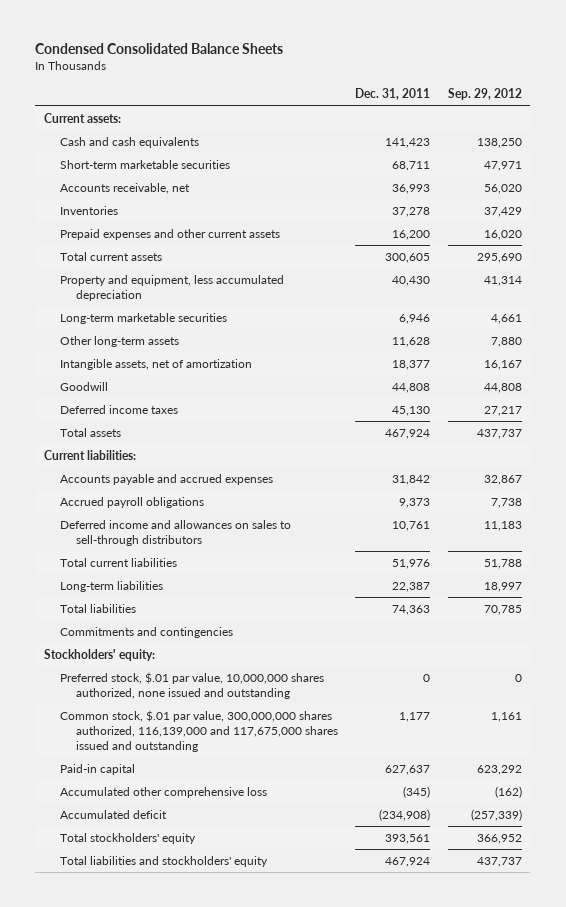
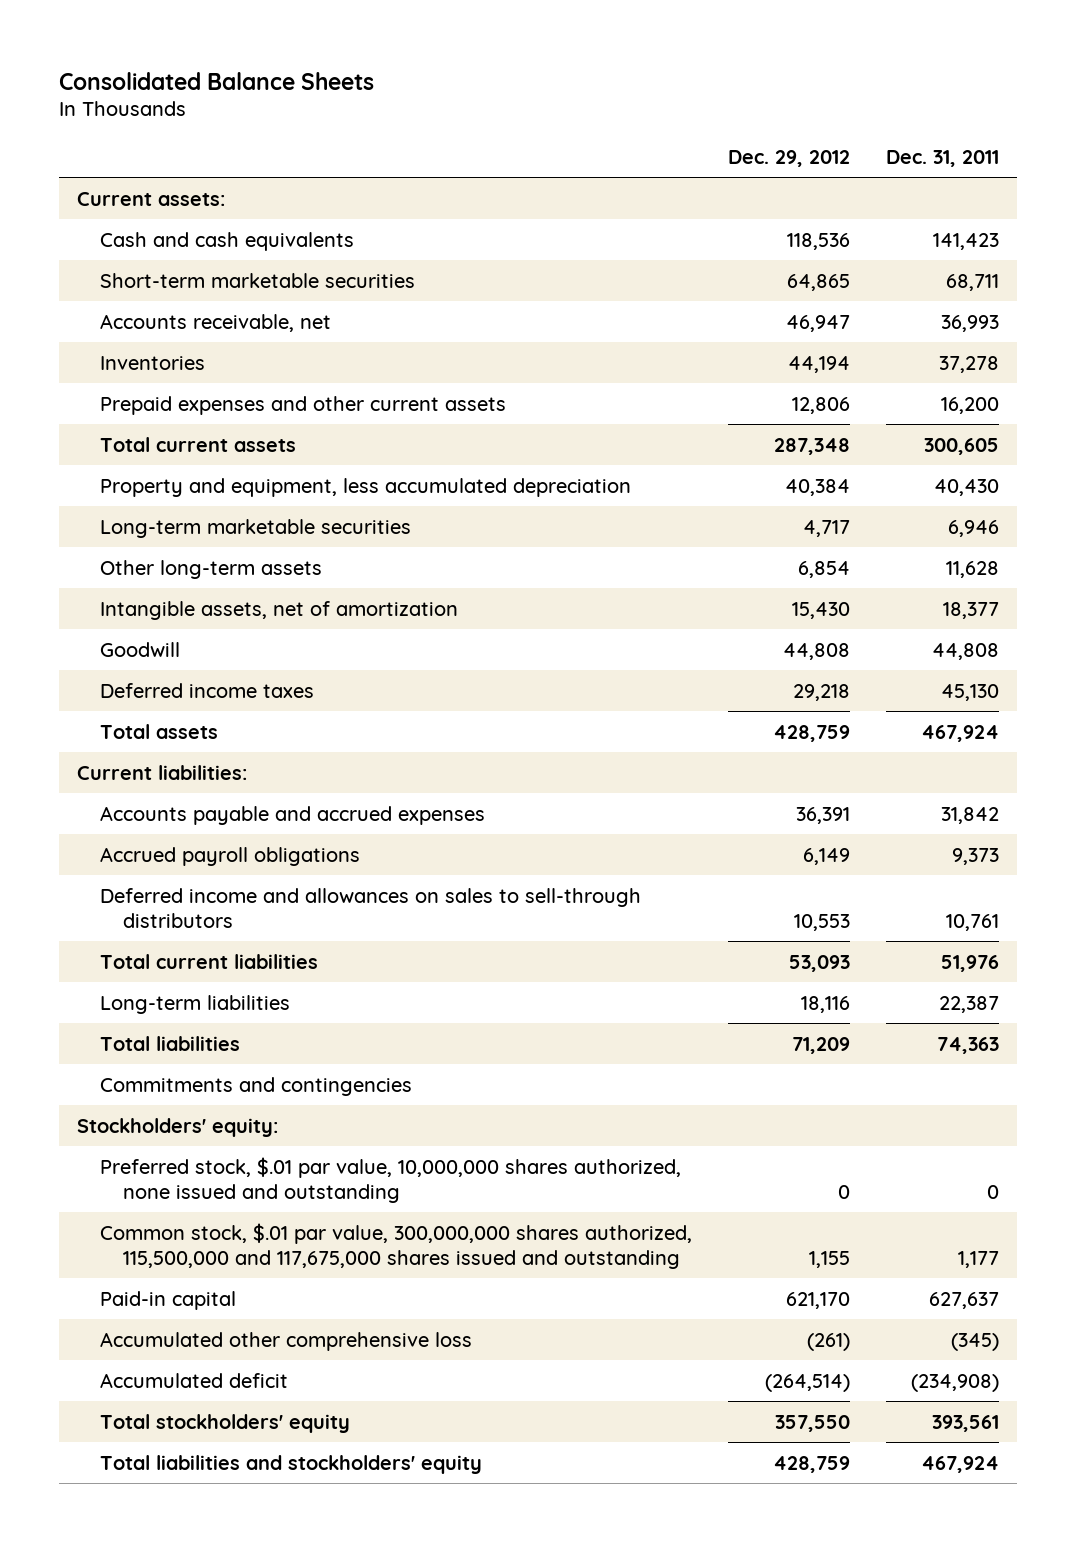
- Condensed Consolidated Balance Sheets
+ Consolidated Balance Sheets
- | Dec. 31, 2011 | Sep. 29, 2012
+ | Dec. 29, 2012 | Dec. 31, 2011
- Common stock, $.01 par value, 300,000,000 shares authorized, 116,139,000 and 117,675,000 shares issued and outstanding | 1,177 | 1,161
+ Common stock, $.01 par value, 300,000,000 shares authorized, 115,500,000 and 117,675,000 shares issued and outstanding | 1,155 | 1,177

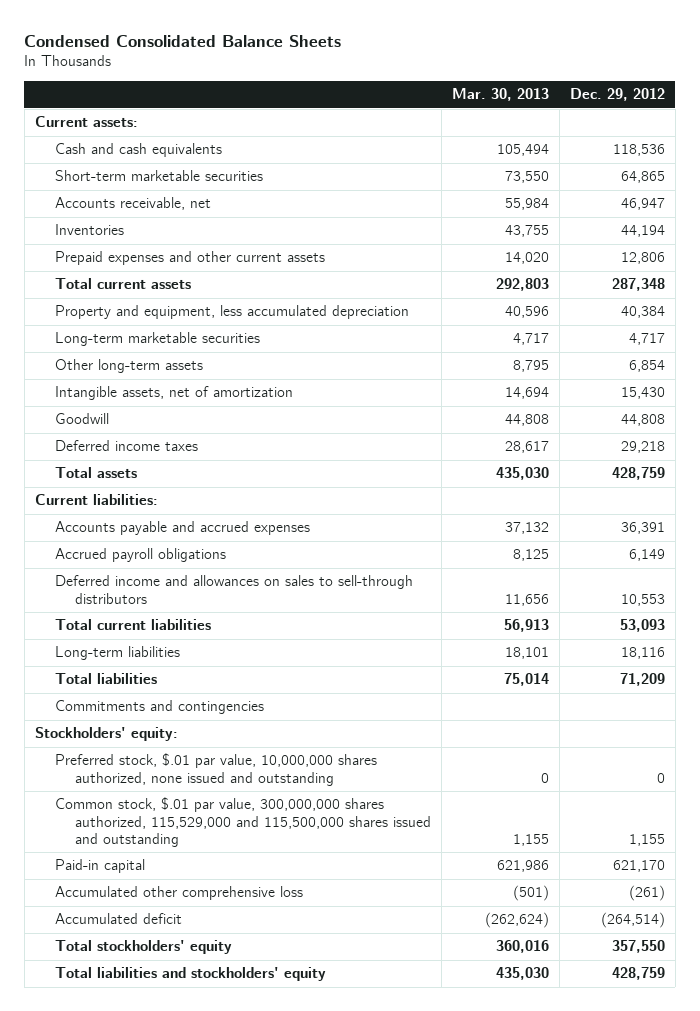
- Consolidated Balance Sheets
+ Condensed Consolidated Balance Sheets
- | Dec. 29, 2012 | Dec. 31, 2011
+ | Mar. 30, 2013 | Dec. 29, 2012
- Common stock, $.01 par value, 300,000,000 shares authorized, 115,500,000 and 117,675,000 shares issued and outstanding | 1,155 | 1,177
+ Common stock, $.01 par value, 300,000,000 shares authorized, 115,529,000 and 115,500,000 shares issued and outstanding | 1,155 | 1,155

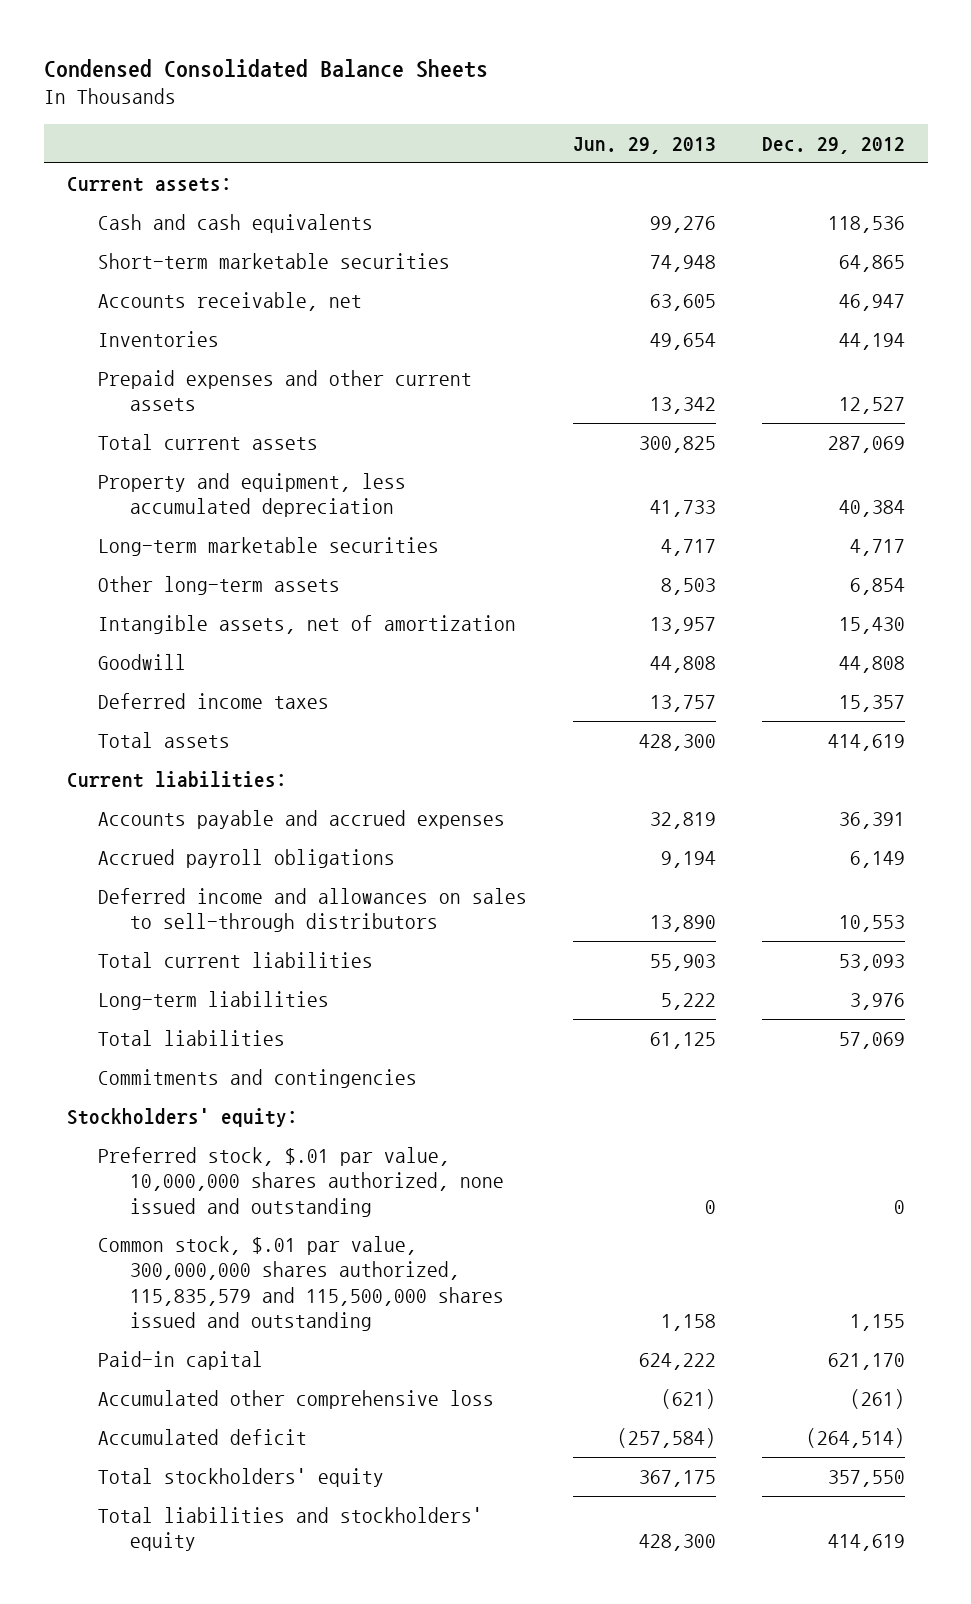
- | Mar. 30, 2013 | Dec. 29, 2012
+ | Jun. 29, 2013 | Dec. 29, 2012
- Prepaid expenses and other current assets | 14,020 | 12,806
- Total current assets | 292,803 | 287,348
+ Prepaid expenses and other current assets | 13,342 | 12,527
+ Total current assets | 300,825 | 287,069
- Deferred income taxes | 28,617 | 29,218
- Total assets | 435,030 | 428,759
+ Deferred income taxes | 13,757 | 15,357
+ Total assets | 428,300 | 414,619
- Long-term liabilities | 18,101 | 18,116
- Total liabilities | 75,014 | 71,209
+ Long-term liabilities | 5,222 | 3,976
+ Total liabilities | 61,125 | 57,069
- Common stock, $.01 par value, 300,000,000 shares authorized, 115,529,000 and 115,500,000 shares issued and outstanding | 1,155 | 1,155
+ Common stock, $.01 par value, 300,000,000 shares authorized, 115,835,579 and 115,500,000 shares issued and outstanding | 1,158 | 1,155
- Total liabilities and stockholders' equity | 435,030 | 428,759
+ Total liabilities and stockholders' equity | 428,300 | 414,619

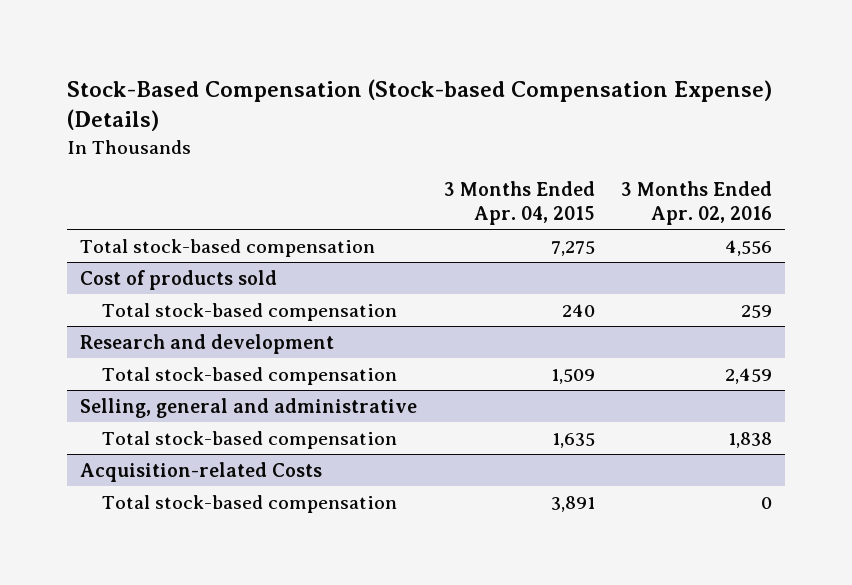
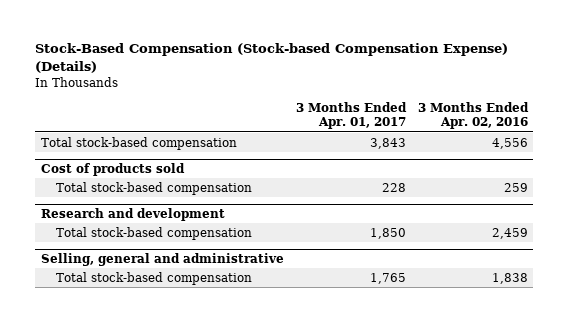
- | 3 Months Ended Apr. 04, 2015 | 3 Months Ended Apr. 02, 2016
+ | 3 Months Ended Apr. 01, 2017 | 3 Months Ended Apr. 02, 2016
- Acquisition-related Costs
- Total stock-based compensation | 3,891 | 0

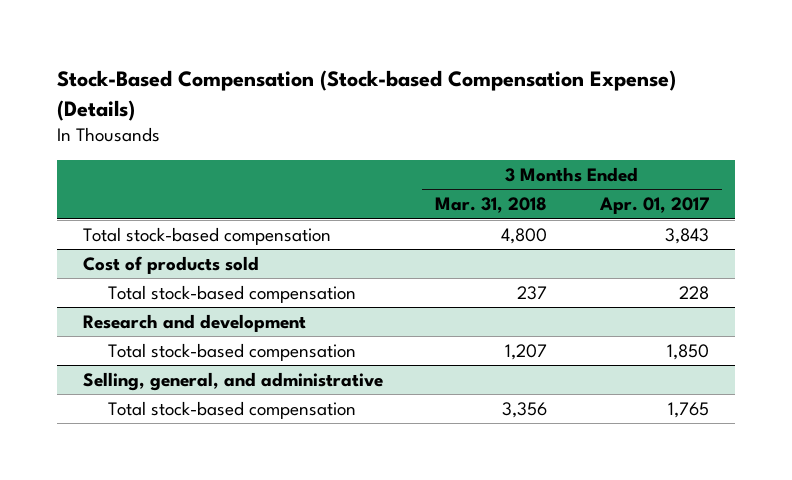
- | 3 Months Ended Apr. 01, 2017 | 3 Months Ended Apr. 02, 2016
+ | 3 Months Ended Mar. 31, 2018 | 3 Months Ended Apr. 01, 2017
- Selling, general and administrative
+ Selling, general, and administrative

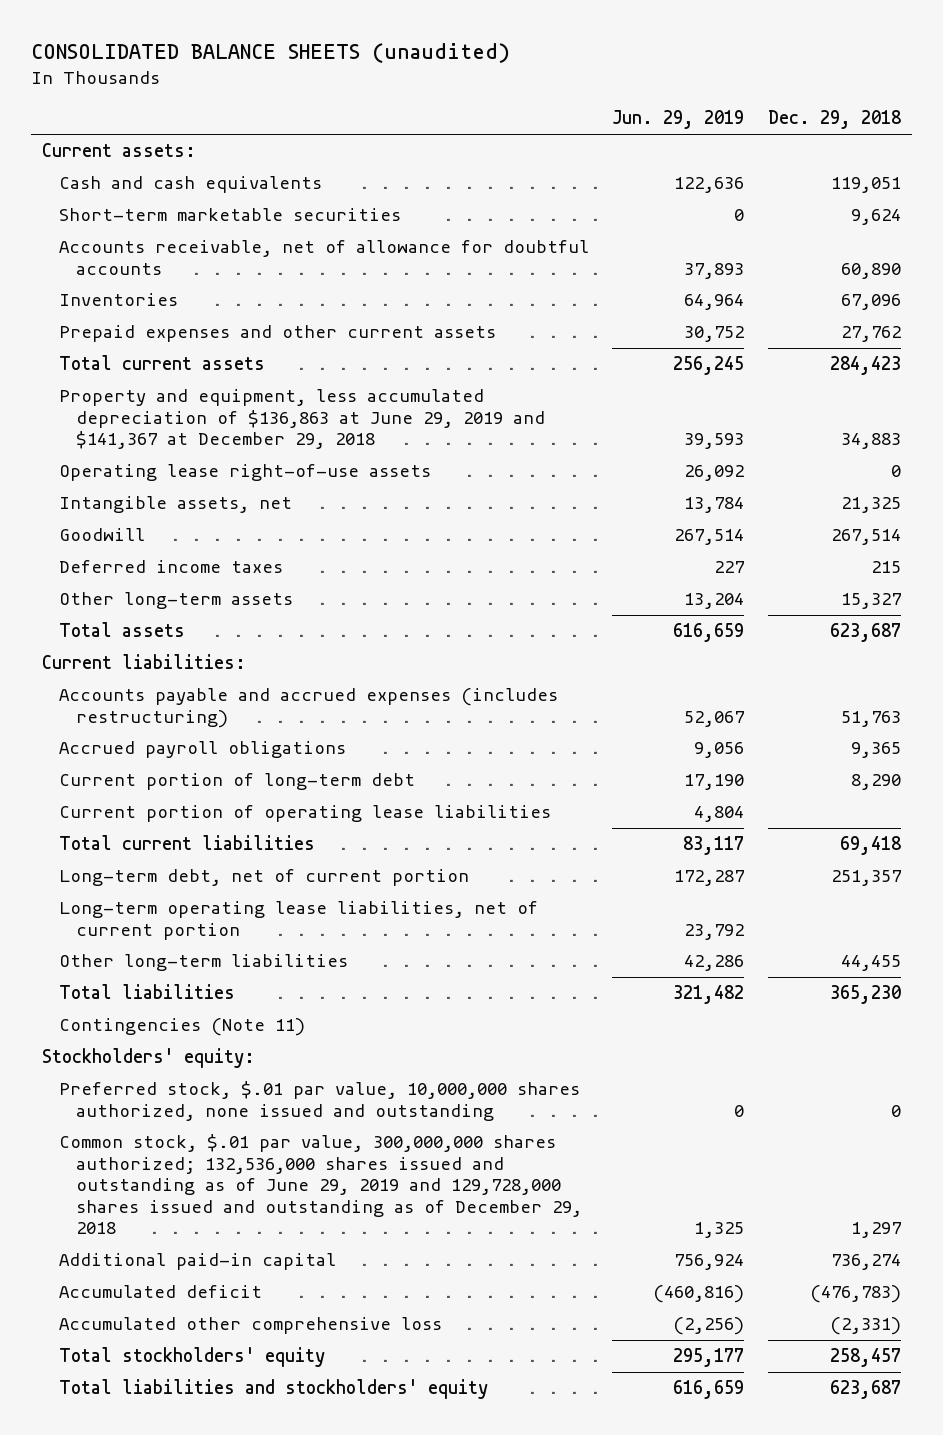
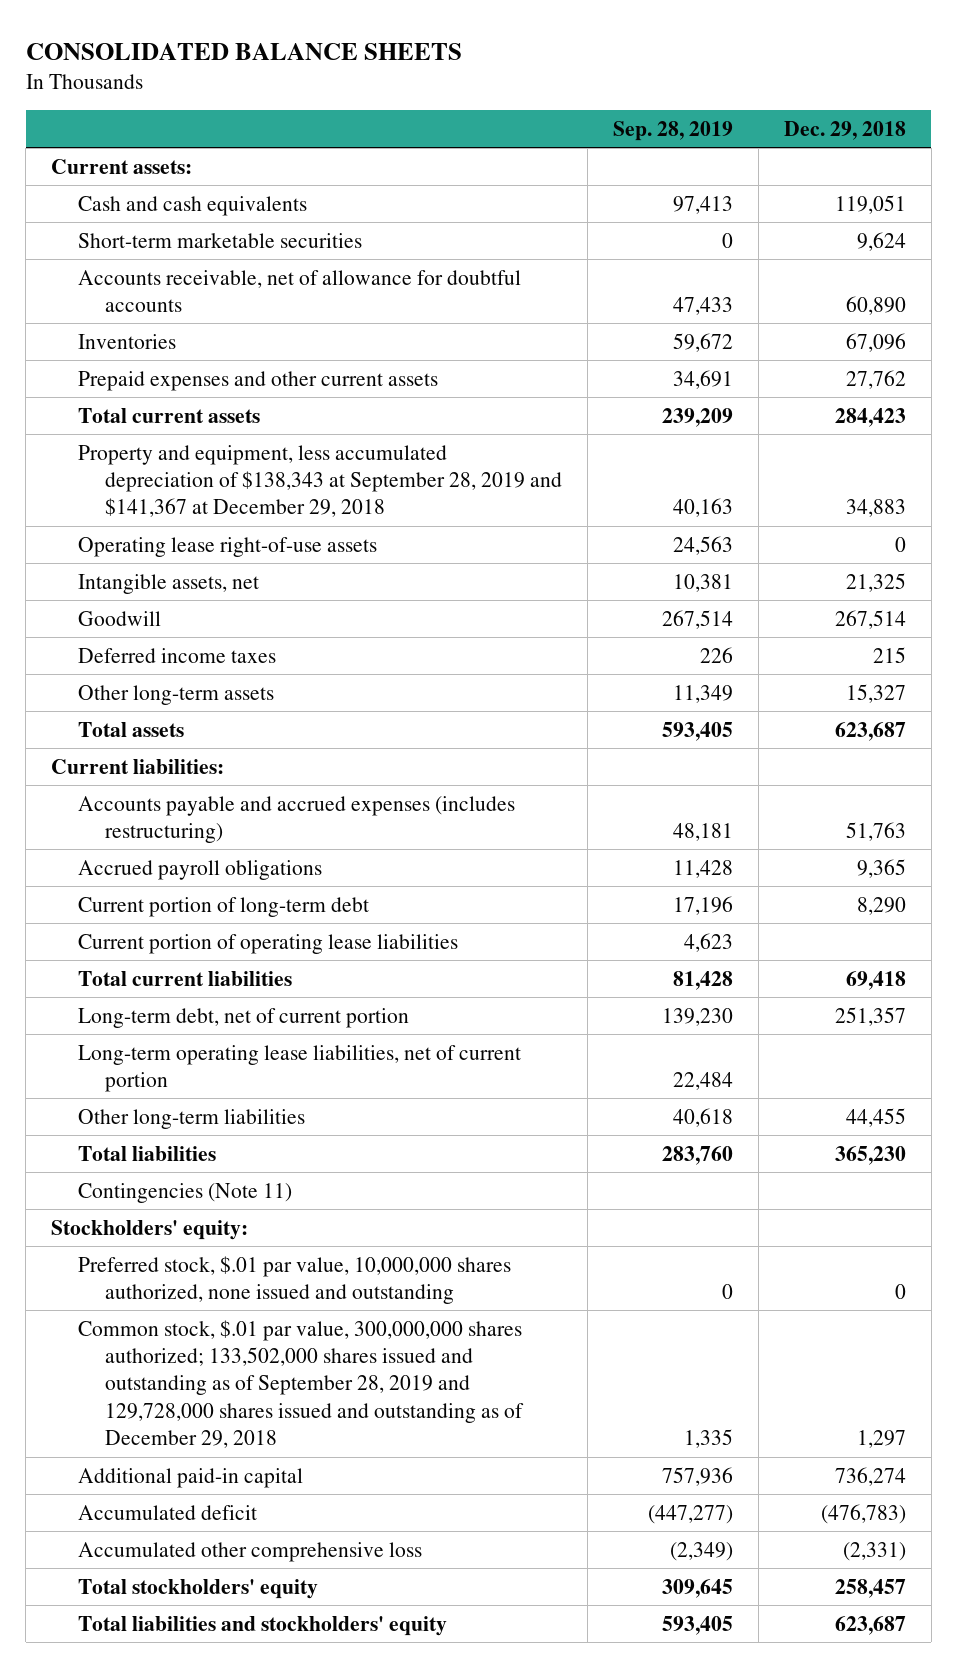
- CONSOLIDATED BALANCE SHEETS (unaudited)
+ CONSOLIDATED BALANCE SHEETS
- | Jun. 29, 2019 | Dec. 29, 2018
+ | Sep. 28, 2019 | Dec. 29, 2018
- Property and equipment, less accumulated depreciation of $136,863 at June 29, 2019 and $141,367 at December 29, 2018 | 39,593 | 34,883
+ Property and equipment, less accumulated depreciation of $138,343 at September 28, 2019 and $141,367 at December 29, 2018 | 40,163 | 34,883
- Common stock, $.01 par value, 300,000,000 shares authorized; 132,536,000 shares issued and outstanding as of June 29, 2019 and 129,728,000 shares issued and outstanding as of December 29, 2018 | 1,325 | 1,297
+ Common stock, $.01 par value, 300,000,000 shares authorized; 133,502,000 shares issued and outstanding as of September 28, 2019 and 129,728,000 shares issued and outstanding as of December 29, 2018 | 1,335 | 1,297

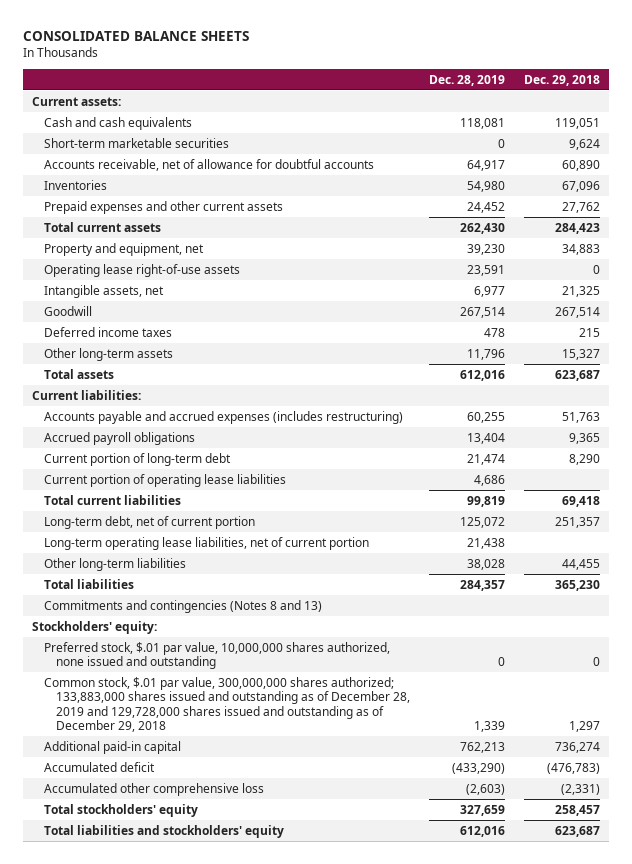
- | Sep. 28, 2019 | Dec. 29, 2018
+ | Dec. 28, 2019 | Dec. 29, 2018
- Property and equipment, less accumulated depreciation of $138,343 at September 28, 2019 and $141,367 at December 29, 2018 | 40,163 | 34,883
+ Property and equipment, net | 39,230 | 34,883
- Contingencies (Note 11)
+ Commitments and contingencies (Notes 8 and 13)
- Common stock, $.01 par value, 300,000,000 shares authorized; 133,502,000 shares issued and outstanding as of September 28, 2019 and 129,728,000 shares issued and outstanding as of December 29, 2018 | 1,335 | 1,297
+ Common stock, $.01 par value, 300,000,000 shares authorized; 133,883,000 shares issued and outstanding as of December 28, 2019 and 129,728,000 shares issued and outstanding as of December 29, 2018 | 1,339 | 1,297

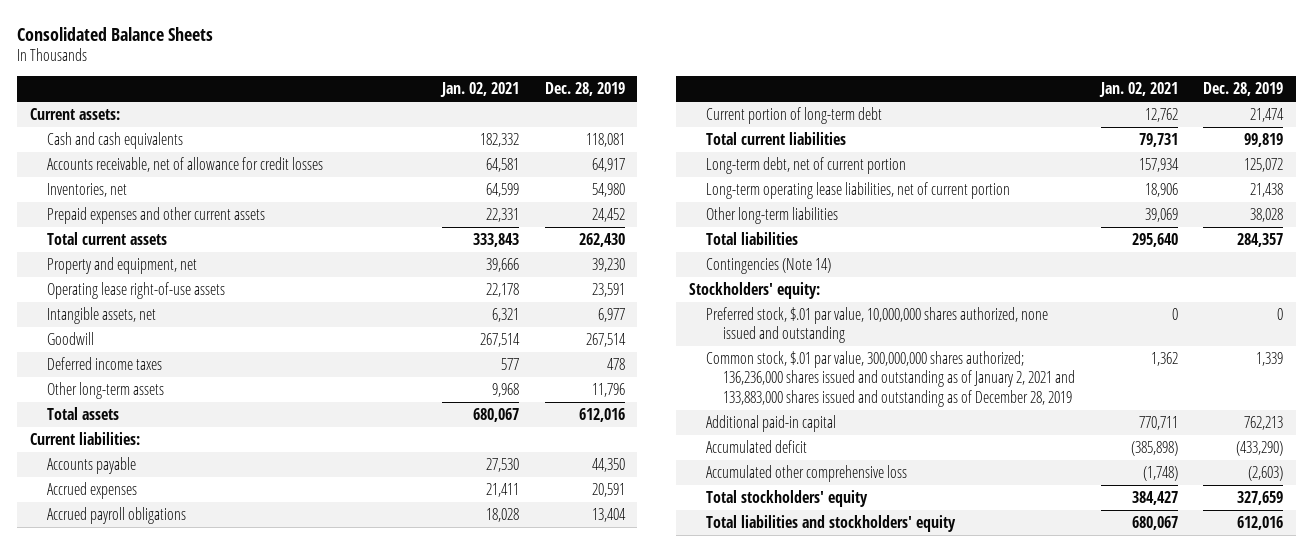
- CONSOLIDATED BALANCE SHEETS
+ Consolidated Balance Sheets
- | Dec. 28, 2019 | Dec. 29, 2018
+ | Jan. 02, 2021 | Dec. 28, 2019
- Short-term marketable securities | 0 | 9,624
- Accounts receivable, net of allowance for doubtful accounts | 64,917 | 60,890
- Inventories | 54,980 | 67,096
+ Accounts receivable, net of allowance for credit losses | 64,581 | 64,917
+ Inventories, net | 64,599 | 54,980
- Accounts payable and accrued expenses (includes restructuring) | 60,255 | 51,763
+ Accounts payable | 27,530 | 44,350
+ Accrued expenses | 21,411 | 20,591
- Current portion of operating lease liabilities | 4,686 |
- Commitments and contingencies (Notes 8 and 13)
+ Contingencies (Note 14)
- Common stock, $.01 par value, 300,000,000 shares authorized; 133,883,000 shares issued and outstanding as of December 28, 2019 and 129,728,000 shares issued and outstanding as of December 29, 2018 | 1,339 | 1,297
+ Common stock, $.01 par value, 300,000,000 shares authorized; 136,236,000 shares issued and outstanding as of January 2, 2021 and 133,883,000 shares issued and outstanding as of December 28, 2019 | 1,362 | 1,339

